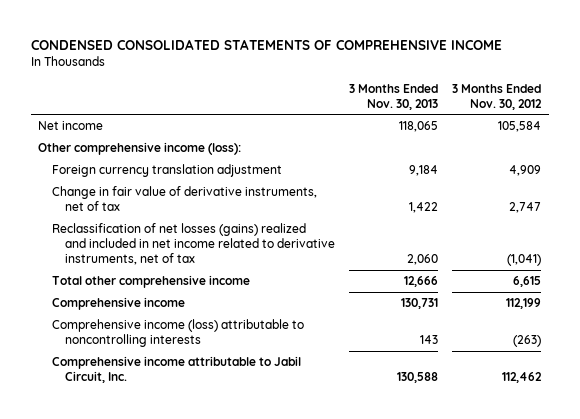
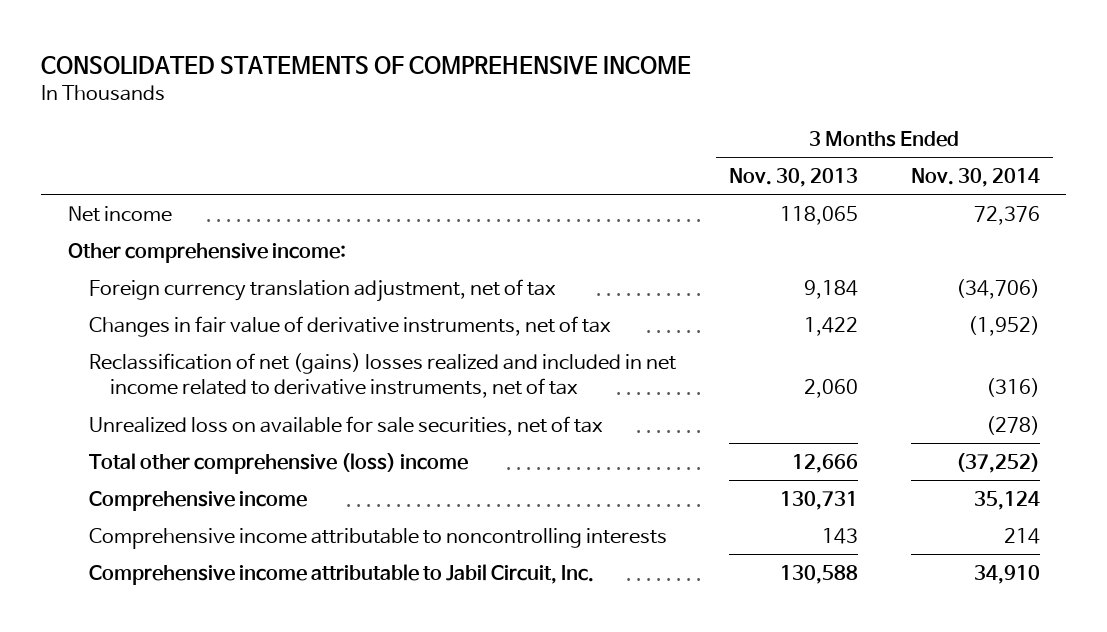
- CONDENSED CONSOLIDATED STATEMENTS OF COMPREHENSIVE INCOME
+ CONSOLIDATED STATEMENTS OF COMPREHENSIVE INCOME
- | 3 Months Ended Nov. 30, 2013 | 3 Months Ended Nov. 30, 2012
+ | 3 Months Ended Nov. 30, 2013 | 3 Months Ended Nov. 30, 2014
- Other comprehensive income (loss):
- Foreign currency translation adjustment | 9,184 | 4,909
- Change in fair value of derivative instruments, net of tax | 1,422 | 2,747
- Reclassification of net losses (gains) realized and included in net income related to derivative instruments, net of tax | 2,060 | (1,041)
- Total other comprehensive income | 12,666 | 6,615
+ Other comprehensive income:
+ Foreign currency translation adjustment, net of tax | 9,184 | (34,706)
+ Changes in fair value of derivative instruments, net of tax | 1,422 | (1,952)
+ Reclassification of net (gains) losses realized and included in net income related to derivative instruments, net of tax | 2,060 | (316)
+ Unrealized loss on available for sale securities, net of tax | | (278)
+ Total other comprehensive (loss) income | 12,666 | (37,252)
- Comprehensive income (loss) attributable to noncontrolling interests | 143 | (263)
+ Comprehensive income attributable to noncontrolling interests | 143 | 214

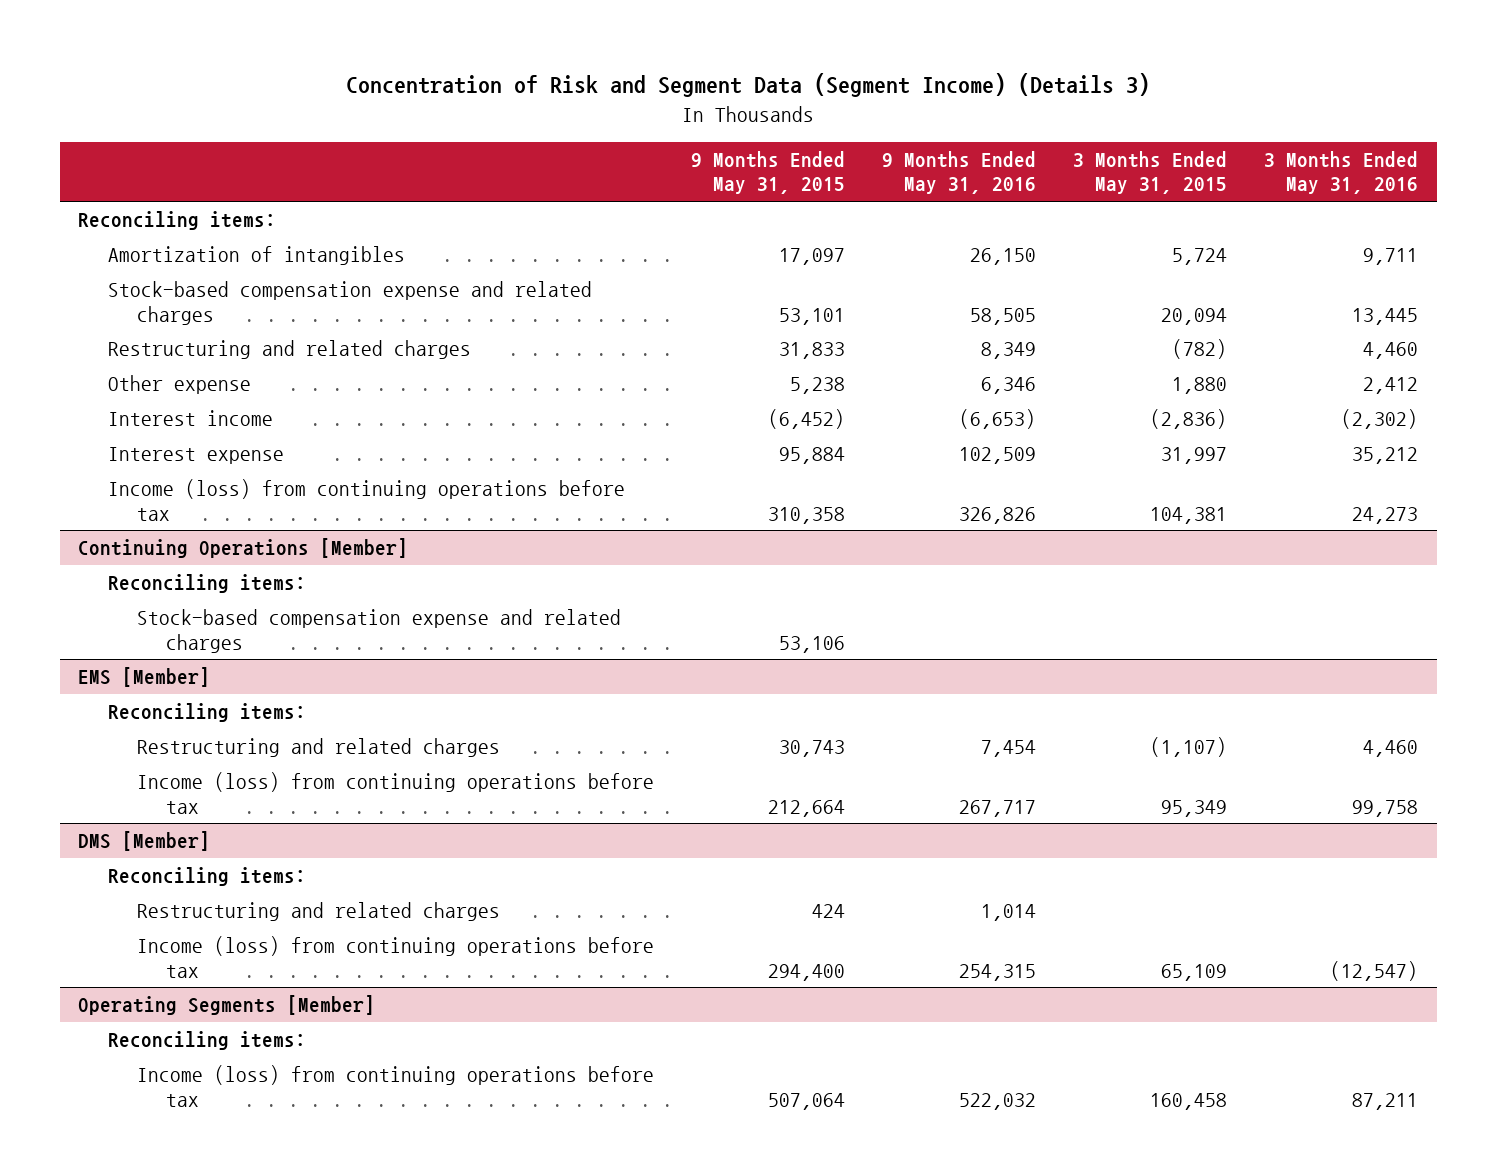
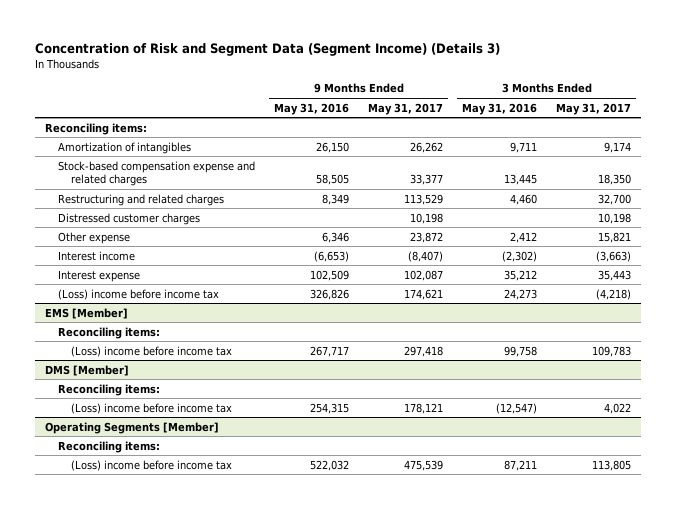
- | 9 Months Ended May 31, 2015 | 9 Months Ended May 31, 2016 | 3 Months Ended May 31, 2015 | 3 Months Ended May 31, 2016
+ | 9 Months Ended May 31, 2016 | 9 Months Ended May 31, 2017 | 3 Months Ended May 31, 2016 | 3 Months Ended May 31, 2017
+ Distressed customer charges | | 10,198 | | 10,198
- Income (loss) from continuing operations before tax | 310,358 | 326,826 | 104,381 | 24,273
- Continuing Operations [Member]
- Reconciling items:
- Stock-based compensation expense and related charges | 53,106 | | |
+ (Loss) income before income tax | 326,826 | 174,621 | 24,273 | (4,218)
@ EMS [Member]
- Restructuring and related charges | 30,743 | 7,454 | (1,107) | 4,460
- Income (loss) from continuing operations before tax | 212,664 | 267,717 | 95,349 | 99,758
+ (Loss) income before income tax | 267,717 | 297,418 | 99,758 | 109,783
@ DMS [Member]
- Restructuring and related charges | 424 | 1,014 | |
- Income (loss) from continuing operations before tax | 294,400 | 254,315 | 65,109 | (12,547)
+ (Loss) income before income tax | 254,315 | 178,121 | (12,547) | 4,022
@ Operating Segments [Member]
- Income (loss) from continuing operations before tax | 507,064 | 522,032 | 160,458 | 87,211
+ (Loss) income before income tax | 522,032 | 475,539 | 87,211 | 113,805

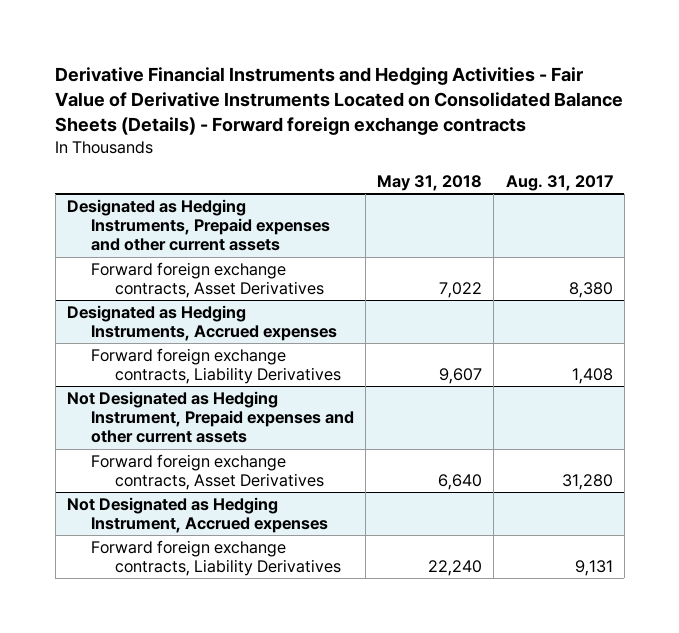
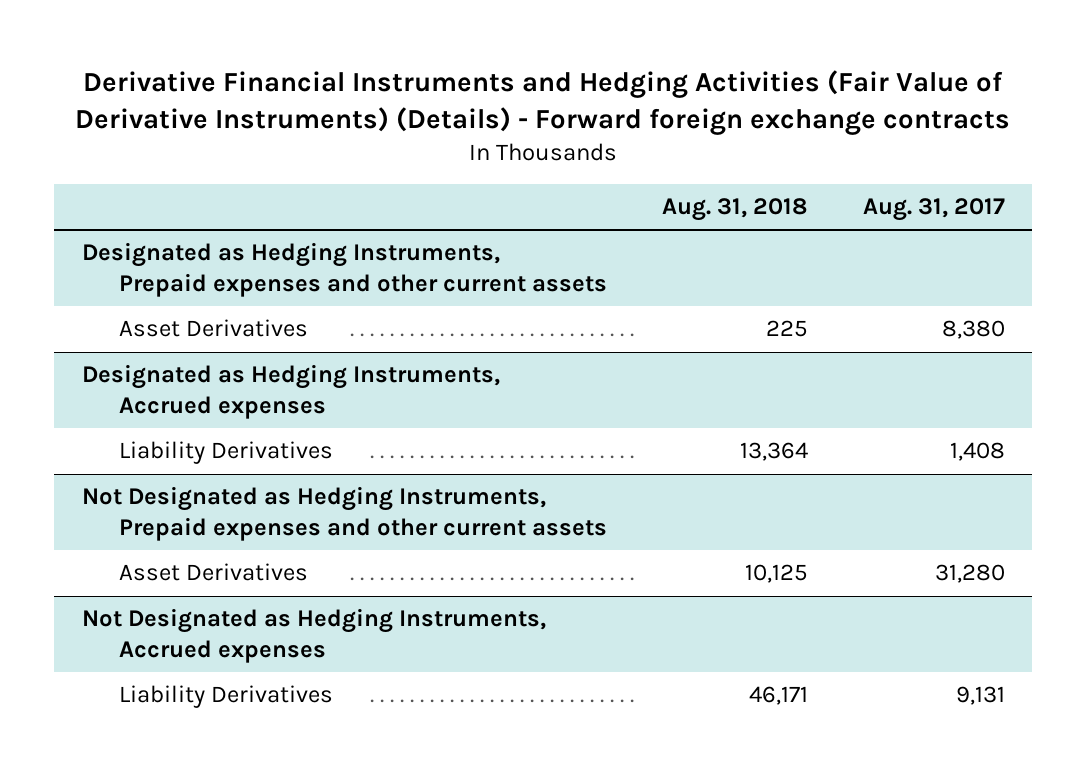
- Derivative Financial Instruments and Hedging Activities - Fair Value of Derivative Instruments Located on Consolidated Balance Sheets (Details) - Forward foreign exchange contracts
+ Derivative Financial Instruments and Hedging Activities (Fair Value of Derivative Instruments) (Details) - Forward foreign exchange contracts
- | May 31, 2018 | Aug. 31, 2017
+ | Aug. 31, 2018 | Aug. 31, 2017
@ Designated as Hedging Instruments, Prepaid expenses and other current assets
- Forward foreign exchange contracts, Asset Derivatives | 7,022 | 8,380
+ Asset Derivatives | 225 | 8,380
@ Designated as Hedging Instruments, Accrued expenses
- Forward foreign exchange contracts, Liability Derivatives | 9,607 | 1,408
- Not Designated as Hedging Instrument, Prepaid expenses and other current assets
- Forward foreign exchange contracts, Asset Derivatives | 6,640 | 31,280
- Not Designated as Hedging Instrument, Accrued expenses
- Forward foreign exchange contracts, Liability Derivatives | 22,240 | 9,131
@ Designated as Hedging Instruments, Accrued expenses
+ Liability Derivatives | 13,364 | 1,408
+ Not Designated as Hedging Instruments, Prepaid expenses and other current assets
+ Asset Derivatives | 10,125 | 31,280
+ Not Designated as Hedging Instruments, Accrued expenses
+ Liability Derivatives | 46,171 | 9,131

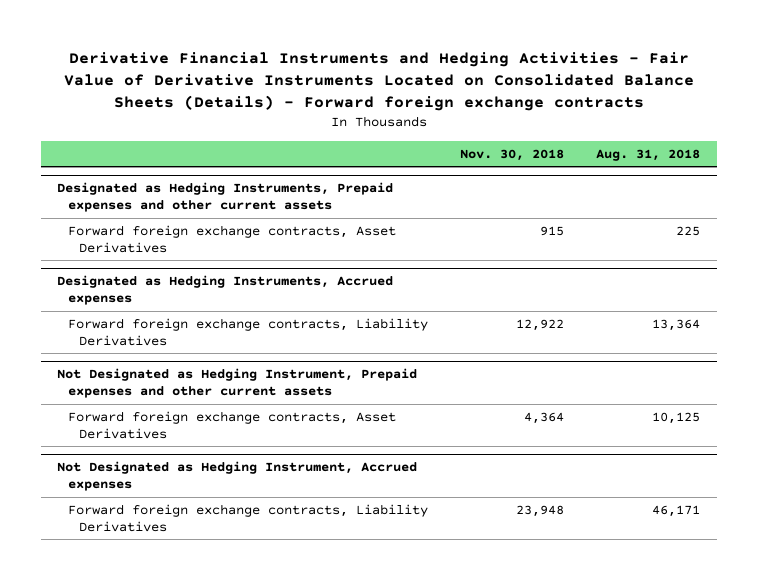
- Derivative Financial Instruments and Hedging Activities (Fair Value of Derivative Instruments) (Details) - Forward foreign exchange contracts
+ Derivative Financial Instruments and Hedging Activities - Fair Value of Derivative Instruments Located on Consolidated Balance Sheets (Details) - Forward foreign exchange contracts
- | Aug. 31, 2018 | Aug. 31, 2017
+ | Nov. 30, 2018 | Aug. 31, 2018
@ Designated as Hedging Instruments, Prepaid expenses and other current assets
- Asset Derivatives | 225 | 8,380
+ Forward foreign exchange contracts, Asset Derivatives | 915 | 225
@ Designated as Hedging Instruments, Accrued expenses
- Liability Derivatives | 13,364 | 1,408
- Not Designated as Hedging Instruments, Prepaid expenses and other current assets
- Asset Derivatives | 10,125 | 31,280
- Not Designated as Hedging Instruments, Accrued expenses
- Liability Derivatives | 46,171 | 9,131
@ Designated as Hedging Instruments, Accrued expenses
+ Forward foreign exchange contracts, Liability Derivatives | 12,922 | 13,364
+ Not Designated as Hedging Instrument, Prepaid expenses and other current assets
+ Forward foreign exchange contracts, Asset Derivatives | 4,364 | 10,125
+ Not Designated as Hedging Instrument, Accrued expenses
+ Forward foreign exchange contracts, Liability Derivatives | 23,948 | 46,171

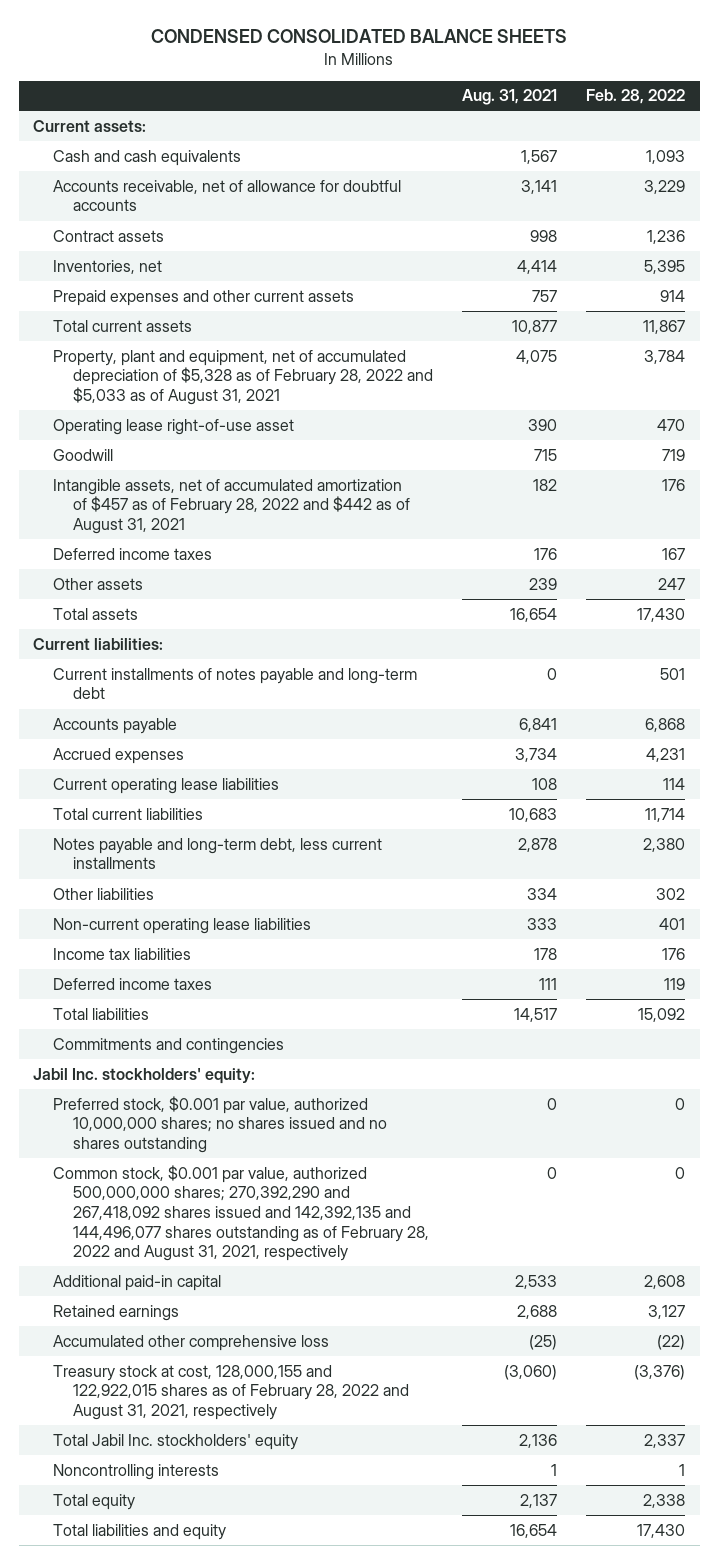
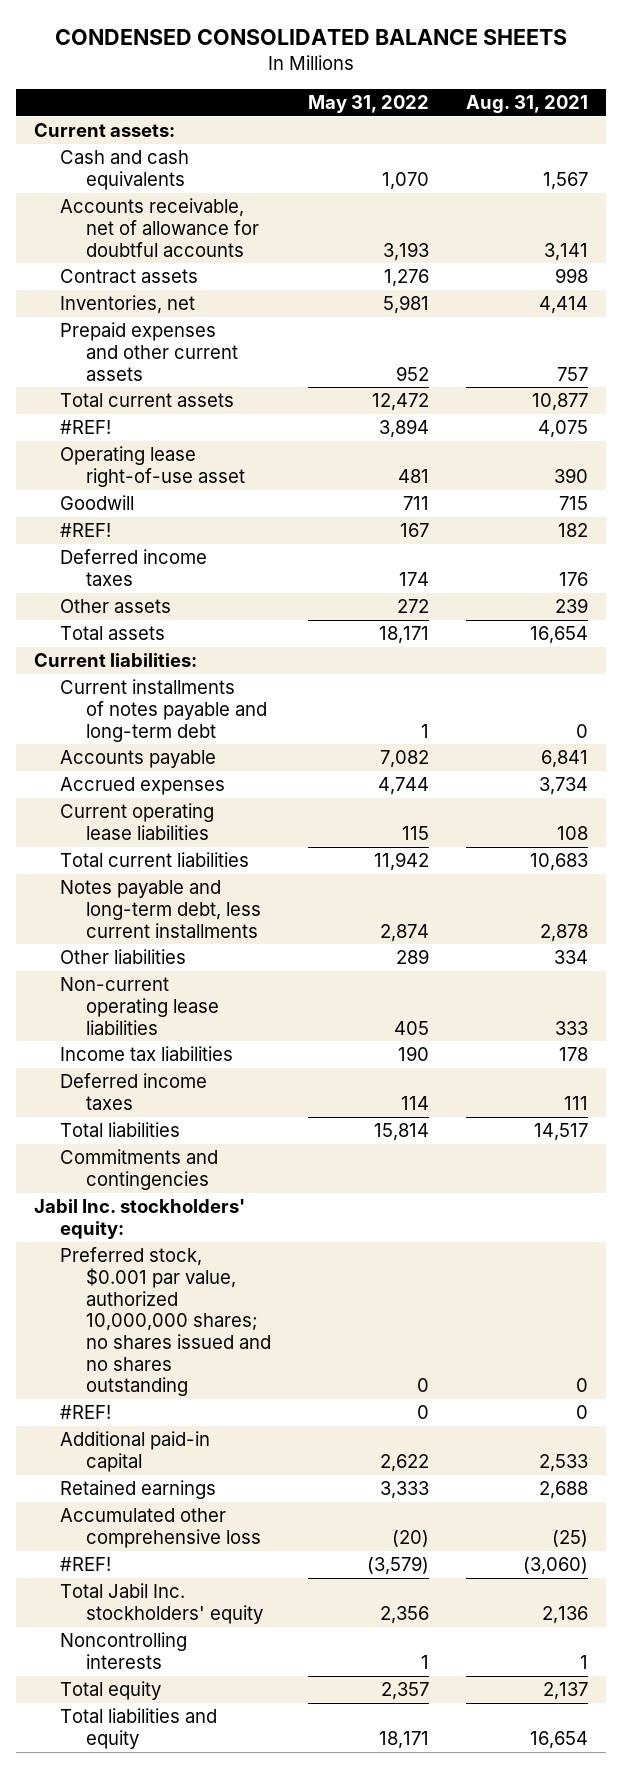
- | Aug. 31, 2021 | Feb. 28, 2022
+ | May 31, 2022 | Aug. 31, 2021
- Property, plant and equipment, net of accumulated depreciation of $5,328 as of February 28, 2022 and $5,033 as of August 31, 2021 | 4,075 | 3,784
+ #REF! | 3,894 | 4,075
- Intangible assets, net of accumulated amortization of $457 as of February 28, 2022 and $442 as of August 31, 2021 | 182 | 176
+ #REF! | 167 | 182
- Common stock, $0.001 par value, authorized 500,000,000 shares; 270,392,290 and 267,418,092 shares issued and 142,392,135 and 144,496,077 shares outstanding as of February 28, 2022 and August 31, 2021, respectively | 0 | 0
+ #REF! | 0 | 0
- Treasury stock at cost, 128,000,155 and 122,922,015 shares as of February 28, 2022 and August 31, 2021, respectively | (3,060) | (3,376)
+ #REF! | (3,579) | (3,060)

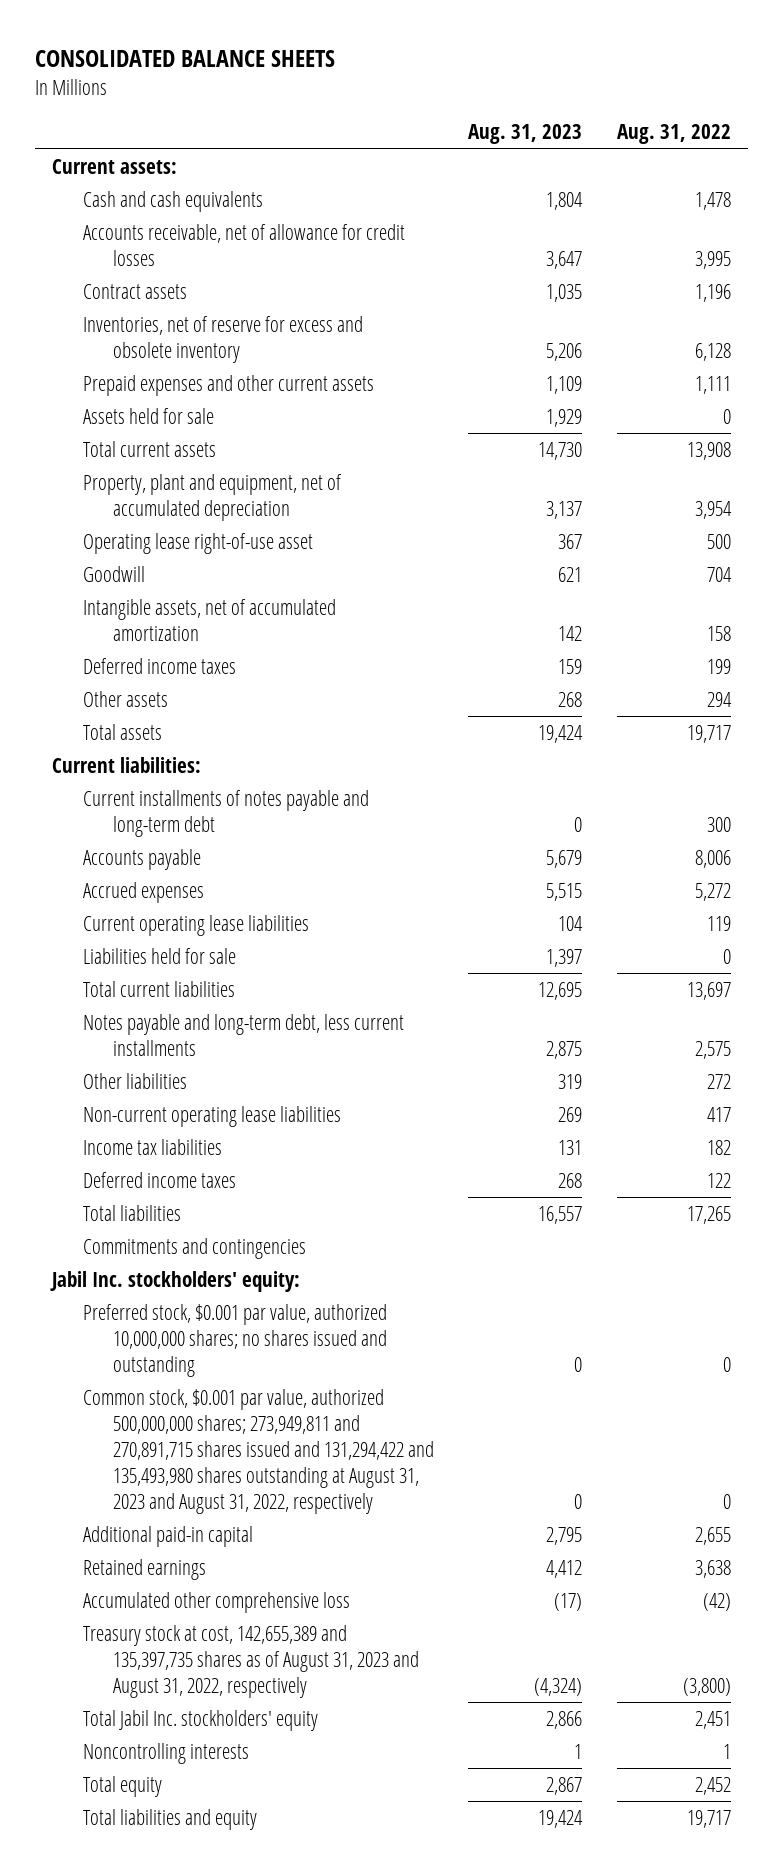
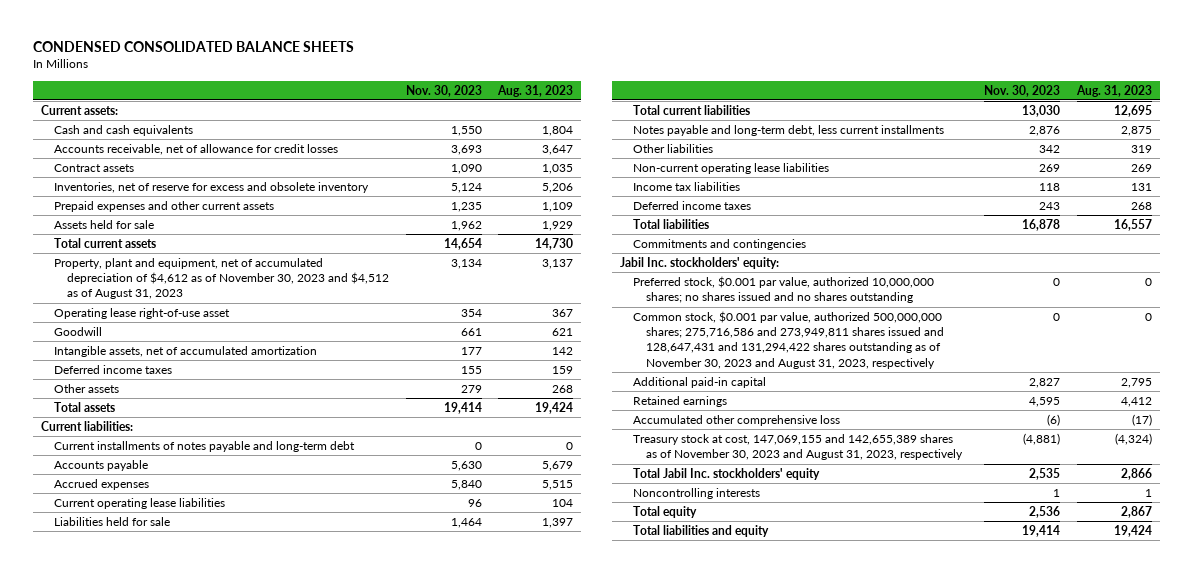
- CONSOLIDATED BALANCE SHEETS
+ CONDENSED CONSOLIDATED BALANCE SHEETS
- | Aug. 31, 2023 | Aug. 31, 2022
+ | Nov. 30, 2023 | Aug. 31, 2023
- Property, plant and equipment, net of accumulated depreciation | 3,137 | 3,954
+ Property, plant and equipment, net of accumulated depreciation of $4,612 as of November 30, 2023 and $4,512 as of August 31, 2023 | 3,134 | 3,137
- Preferred stock, $0.001 par value, authorized 10,000,000 shares; no shares issued and outstanding | 0 | 0
- Common stock, $0.001 par value, authorized 500,000,000 shares; 273,949,811 and 270,891,715 shares issued and 131,294,422 and 135,493,980 shares outstanding at August 31, 2023 and August 31, 2022, respectively | 0 | 0
+ Preferred stock, $0.001 par value, authorized 10,000,000 shares; no shares issued and no shares outstanding | 0 | 0
+ Common stock, $0.001 par value, authorized 500,000,000 shares; 275,716,586 and 273,949,811 shares issued and 128,647,431 and 131,294,422 shares outstanding as of November 30, 2023 and August 31, 2023, respectively | 0 | 0
- Treasury stock at cost, 142,655,389 and 135,397,735 shares as of August 31, 2023 and August 31, 2022, respectively | (4,324) | (3,800)
+ Treasury stock at cost, 147,069,155 and 142,655,389 shares as of November 30, 2023 and August 31, 2023, respectively | (4,881) | (4,324)

